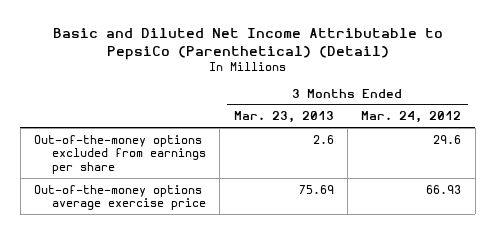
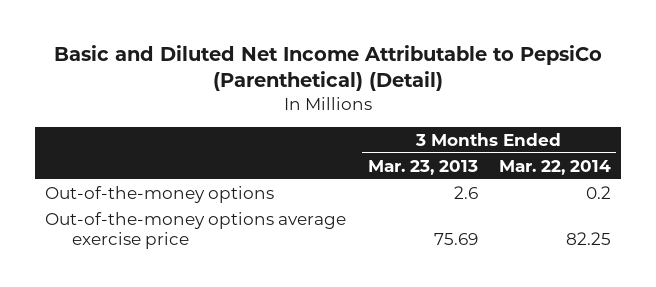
- | 3 Months Ended Mar. 23, 2013 | 3 Months Ended Mar. 24, 2012
+ | 3 Months Ended Mar. 23, 2013 | 3 Months Ended Mar. 22, 2014
- Out-of-the-money options excluded from earnings per share | 2.6 | 29.6
+ Out-of-the-money options | 2.6 | 0.2

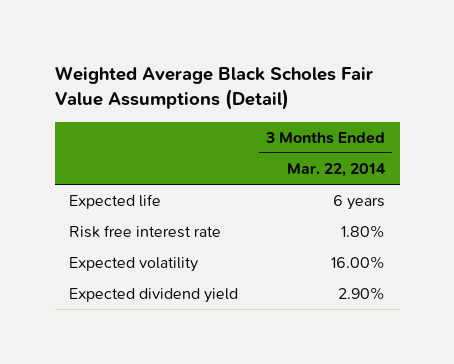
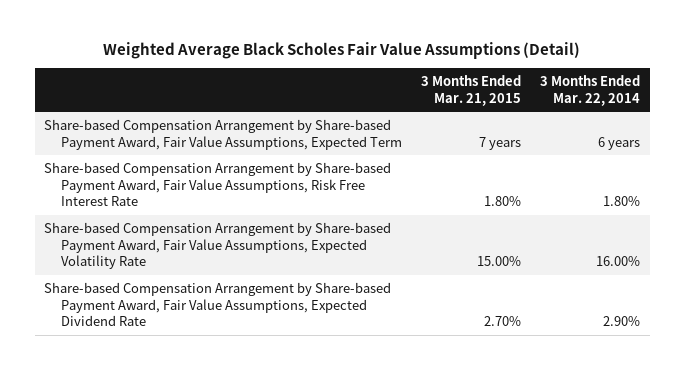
- | 3 Months Ended Mar. 22, 2014
+ | 3 Months Ended Mar. 21, 2015 | 3 Months Ended Mar. 22, 2014
- Expected life | 6 years
- Risk free interest rate | 1.80%
- Expected volatility | 16.00%
- Expected dividend yield | 2.90%
+ Share-based Compensation Arrangement by Share-based Payment Award, Fair Value Assumptions, Expected Term | 7 years | 6 years
+ Share-based Compensation Arrangement by Share-based Payment Award, Fair Value Assumptions, Risk Free Interest Rate | 1.80% | 1.80%
+ Share-based Compensation Arrangement by Share-based Payment Award, Fair Value Assumptions, Expected Volatility Rate | 15.00% | 16.00%
+ Share-based Compensation Arrangement by Share-based Payment Award, Fair Value Assumptions, Expected Dividend Rate | 2.70% | 2.90%

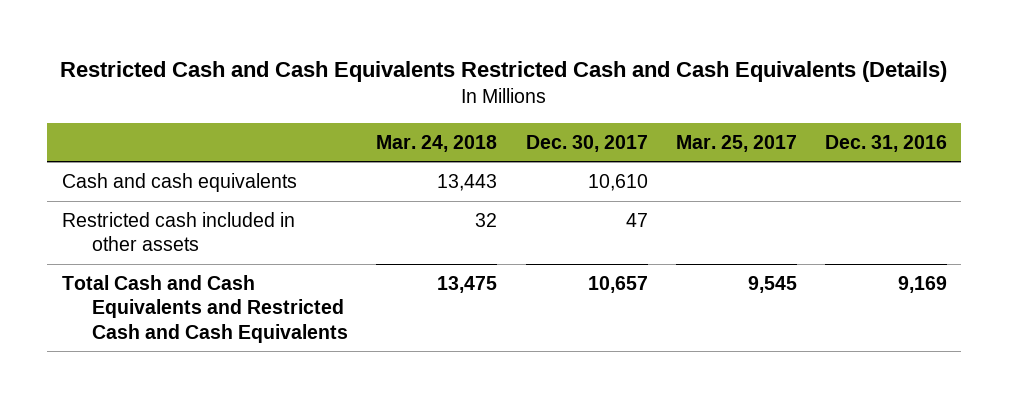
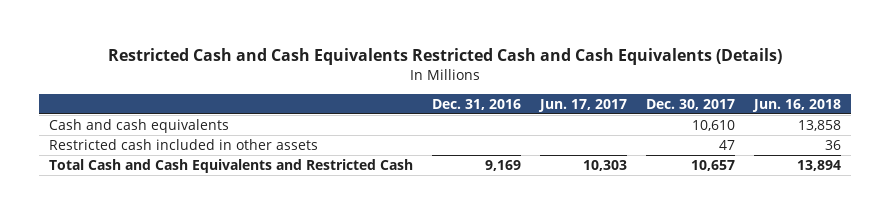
- | Mar. 24, 2018 | Dec. 30, 2017 | Mar. 25, 2017 | Dec. 31, 2016
+ | Dec. 31, 2016 | Jun. 17, 2017 | Dec. 30, 2017 | Jun. 16, 2018
- Total Cash and Cash Equivalents and Restricted Cash and Cash Equivalents | 13,475 | 10,657 | 9,545 | 9,169
+ Total Cash and Cash Equivalents and Restricted Cash | 9,169 | 10,303 | 10,657 | 13,894

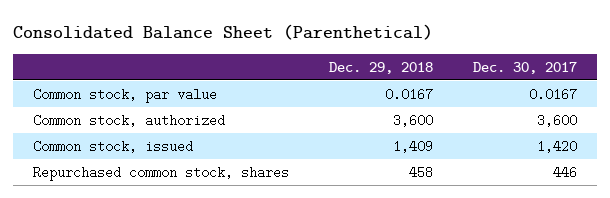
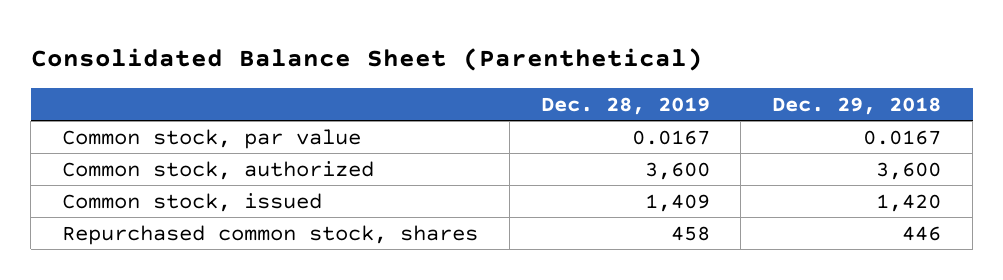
- | Dec. 29, 2018 | Dec. 30, 2017
+ | Dec. 28, 2019 | Dec. 29, 2018
- Common stock, issued | 1,409 | 1,420
- Repurchased common stock, shares | 458 | 446
+ Common stock, issued | 1,409 | 1,420
+ Repurchased common stock, shares | 458 | 446

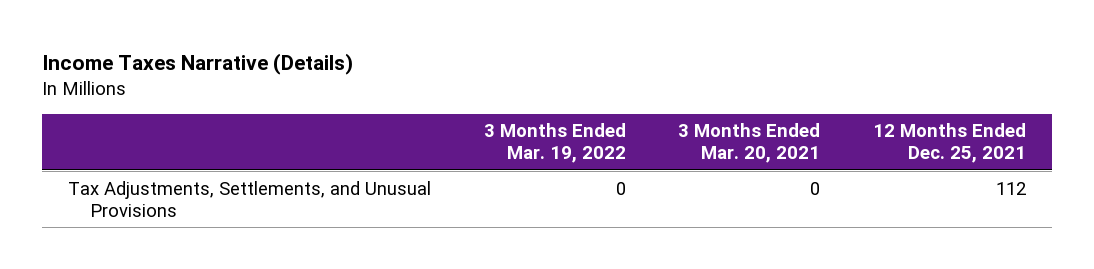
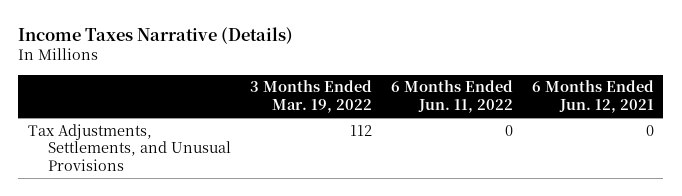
- | 3 Months Ended Mar. 19, 2022 | 3 Months Ended Mar. 20, 2021 | 12 Months Ended Dec. 25, 2021
+ | 3 Months Ended Mar. 19, 2022 | 6 Months Ended Jun. 11, 2022 | 6 Months Ended Jun. 12, 2021
- Tax Adjustments, Settlements, and Unusual Provisions | 0 | 0 | 112
+ Tax Adjustments, Settlements, and Unusual Provisions | 112 | 0 | 0

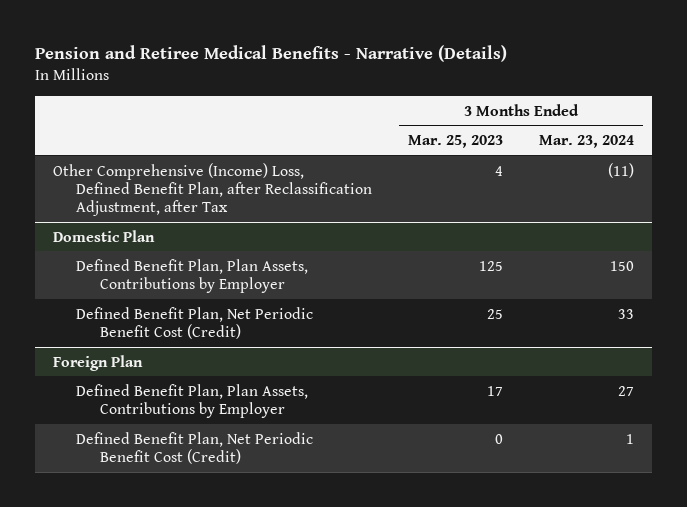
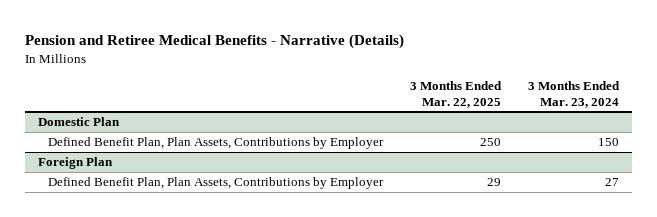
- | 3 Months Ended Mar. 25, 2023 | 3 Months Ended Mar. 23, 2024
+ | 3 Months Ended Mar. 22, 2025 | 3 Months Ended Mar. 23, 2024
- Other Comprehensive (Income) Loss, Defined Benefit Plan, after Reclassification Adjustment, after Tax | 4 | (11)
@ Domestic Plan
- Defined Benefit Plan, Net Periodic Benefit Cost (Credit) | 25 | 33
@ Foreign Plan
- Defined Benefit Plan, Net Periodic Benefit Cost (Credit) | 0 | 1

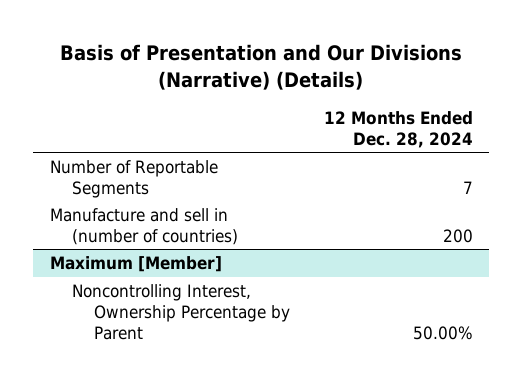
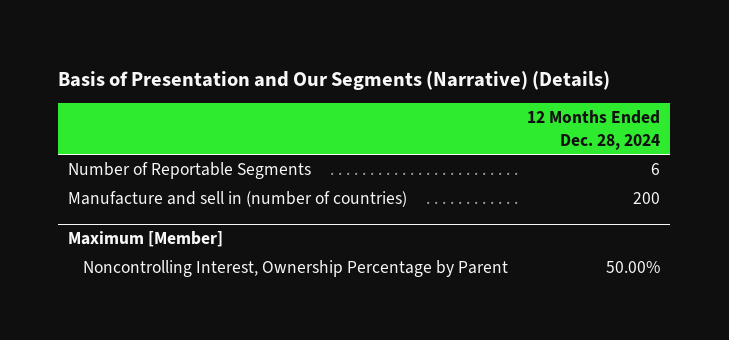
- Basis of Presentation and Our Divisions (Narrative) (Details)
+ Basis of Presentation and Our Segments (Narrative) (Details)
- Number of Reportable Segments | 7
+ Number of Reportable Segments | 6

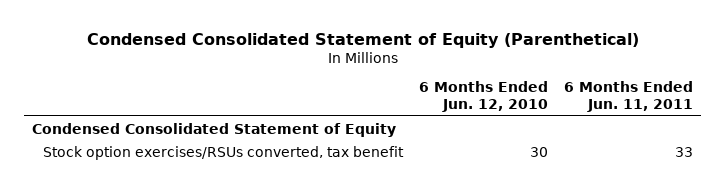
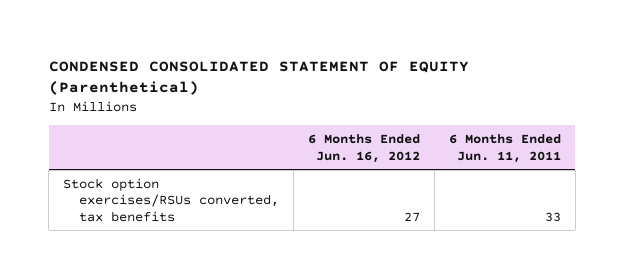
- Condensed Consolidated Statement of Equity (Parenthetical)
+ CONDENSED CONSOLIDATED STATEMENT OF EQUITY (Parenthetical)
- | 6 Months Ended Jun. 12, 2010 | 6 Months Ended Jun. 11, 2011
+ | 6 Months Ended Jun. 16, 2012 | 6 Months Ended Jun. 11, 2011
- Condensed Consolidated Statement of Equity
- Stock option exercises/RSUs converted, tax benefit | 30 | 33
+ Stock option exercises/RSUs converted, tax benefits | 27 | 33

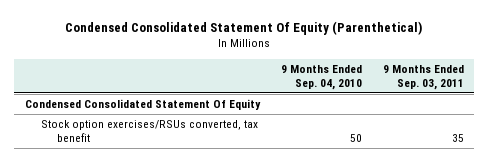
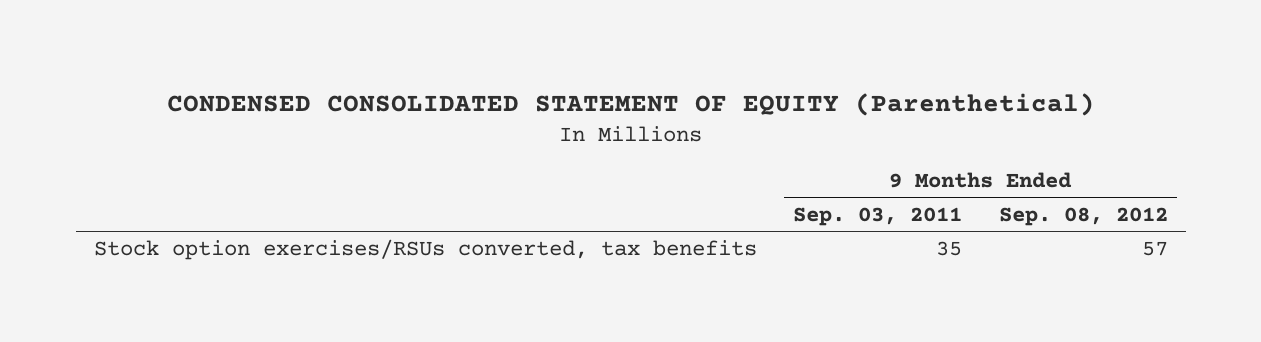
- Condensed Consolidated Statement Of Equity (Parenthetical)
+ CONDENSED CONSOLIDATED STATEMENT OF EQUITY (Parenthetical)
- | 9 Months Ended Sep. 04, 2010 | 9 Months Ended Sep. 03, 2011
+ | 9 Months Ended Sep. 03, 2011 | 9 Months Ended Sep. 08, 2012
- Condensed Consolidated Statement Of Equity
- Stock option exercises/RSUs converted, tax benefit | 50 | 35
+ Stock option exercises/RSUs converted, tax benefits | 35 | 57

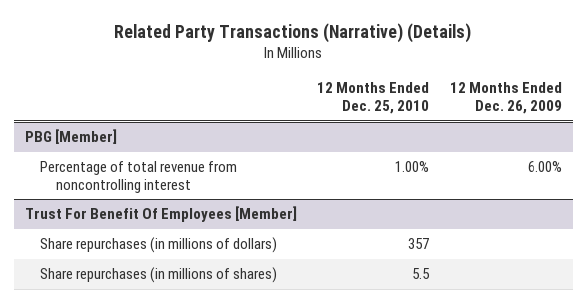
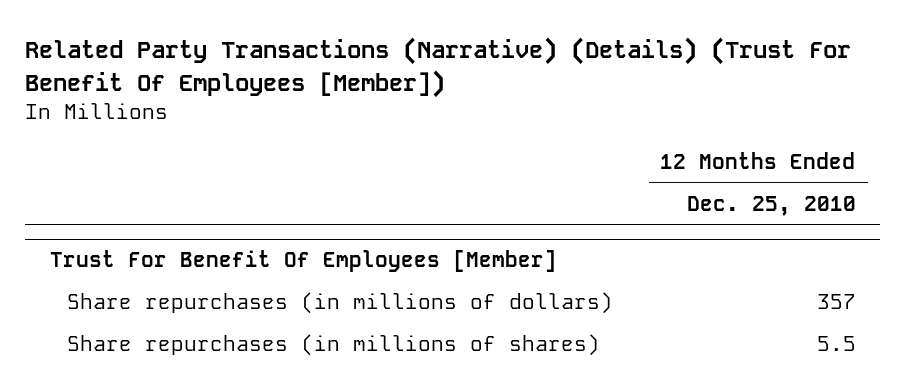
- Related Party Transactions (Narrative) (Details)
+ Related Party Transactions (Narrative) (Details) (Trust For Benefit Of Employees [Member])
- | 12 Months Ended Dec. 25, 2010 | 12 Months Ended Dec. 26, 2009
+ | 12 Months Ended Dec. 25, 2010
- PBG [Member]
- Percentage of total revenue from noncontrolling interest | 1.00% | 6.00%

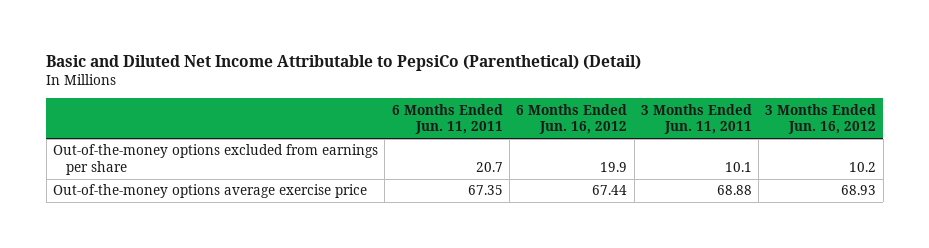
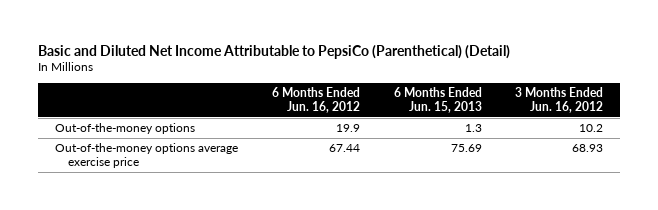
- | 6 Months Ended Jun. 11, 2011 | 6 Months Ended Jun. 16, 2012 | 3 Months Ended Jun. 11, 2011 | 3 Months Ended Jun. 16, 2012
+ | 6 Months Ended Jun. 16, 2012 | 6 Months Ended Jun. 15, 2013 | 3 Months Ended Jun. 16, 2012
- Out-of-the-money options excluded from earnings per share | 20.7 | 19.9 | 10.1 | 10.2
+ Out-of-the-money options | 19.9 | 1.3 | 10.2

